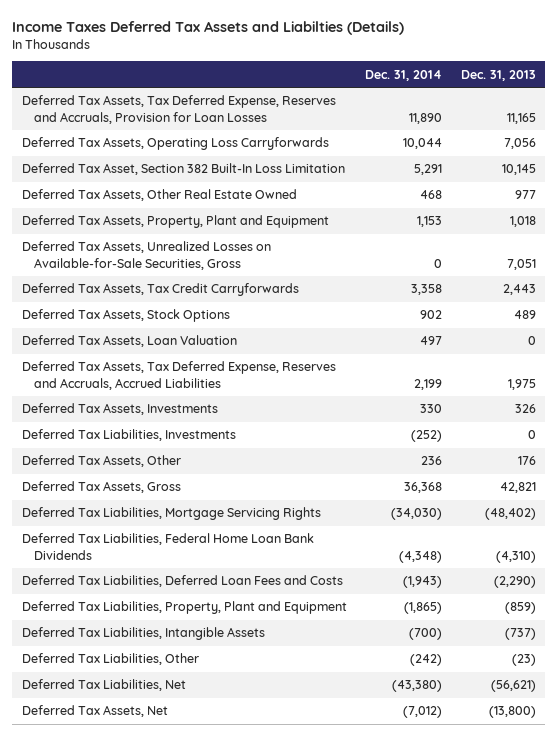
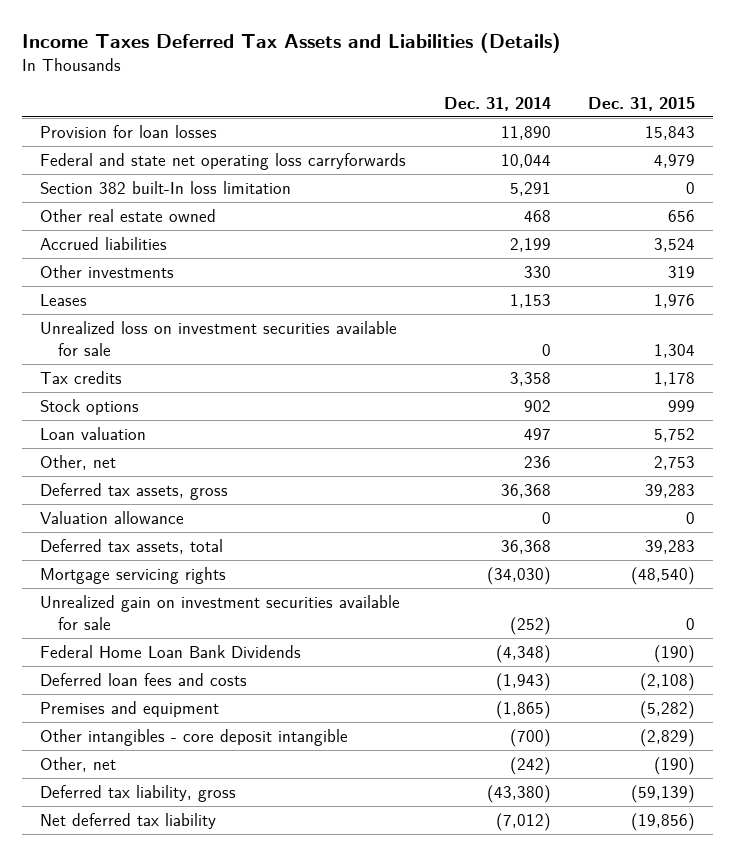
- Income Taxes Deferred Tax Assets and Liabilties (Details)
+ Income Taxes Deferred Tax Assets and Liabilities (Details)
- | Dec. 31, 2014 | Dec. 31, 2013
+ | Dec. 31, 2014 | Dec. 31, 2015
- Deferred Tax Assets, Tax Deferred Expense, Reserves and Accruals, Provision for Loan Losses | 11,890 | 11,165
- Deferred Tax Assets, Operating Loss Carryforwards | 10,044 | 7,056
- Deferred Tax Asset, Section 382 Built-In Loss Limitation | 5,291 | 10,145
- Deferred Tax Assets, Other Real Estate Owned | 468 | 977
- Deferred Tax Assets, Property, Plant and Equipment | 1,153 | 1,018
- Deferred Tax Assets, Unrealized Losses on Available-for-Sale Securities, Gross | 0 | 7,051
- Deferred Tax Assets, Tax Credit Carryforwards | 3,358 | 2,443
- Deferred Tax Assets, Stock Options | 902 | 489
- Deferred Tax Assets, Loan Valuation | 497 | 0
- Deferred Tax Assets, Tax Deferred Expense, Reserves and Accruals, Accrued Liabilities | 2,199 | 1,975
- Deferred Tax Assets, Investments | 330 | 326
- Deferred Tax Liabilities, Investments | (252) | 0
- Deferred Tax Assets, Other | 236 | 176
- Deferred Tax Assets, Gross | 36,368 | 42,821
- Deferred Tax Liabilities, Mortgage Servicing Rights | (34,030) | (48,402)
- Deferred Tax Liabilities, Federal Home Loan Bank Dividends | (4,348) | (4,310)
- Deferred Tax Liabilities, Deferred Loan Fees and Costs | (1,943) | (2,290)
- Deferred Tax Liabilities, Property, Plant and Equipment | (1,865) | (859)
- Deferred Tax Liabilities, Intangible Assets | (700) | (737)
- Deferred Tax Liabilities, Other | (242) | (23)
- Deferred Tax Liabilities, Net | (43,380) | (56,621)
- Deferred Tax Assets, Net | (7,012) | (13,800)
+ Provision for loan losses | 11,890 | 15,843
+ Federal and state net operating loss carryforwards | 10,044 | 4,979
+ Section 382 built-In loss limitation | 5,291 | 0
+ Other real estate owned | 468 | 656
+ Accrued liabilities | 2,199 | 3,524
+ Other investments | 330 | 319
+ Leases | 1,153 | 1,976
+ Unrealized loss on investment securities available for sale | 0 | 1,304
+ Tax credits | 3,358 | 1,178
+ Stock options | 902 | 999
+ Loan valuation | 497 | 5,752
+ Other, net | 236 | 2,753
+ Deferred tax assets, gross | 36,368 | 39,283
+ Valuation allowance | 0 | 0
+ Deferred tax assets, total | 36,368 | 39,283
+ Mortgage servicing rights | (34,030) | (48,540)
+ Unrealized gain on investment securities available for sale | (252) | 0
+ Federal Home Loan Bank Dividends | (4,348) | (190)
+ Deferred loan fees and costs | (1,943) | (2,108)
+ Premises and equipment | (1,865) | (5,282)
+ Other intangibles - core deposit intangible | (700) | (2,829)
+ Other, net | (242) | (190)
+ Deferred tax liability, gross | (43,380) | (59,139)
+ Net deferred tax liability | (7,012) | (19,856)

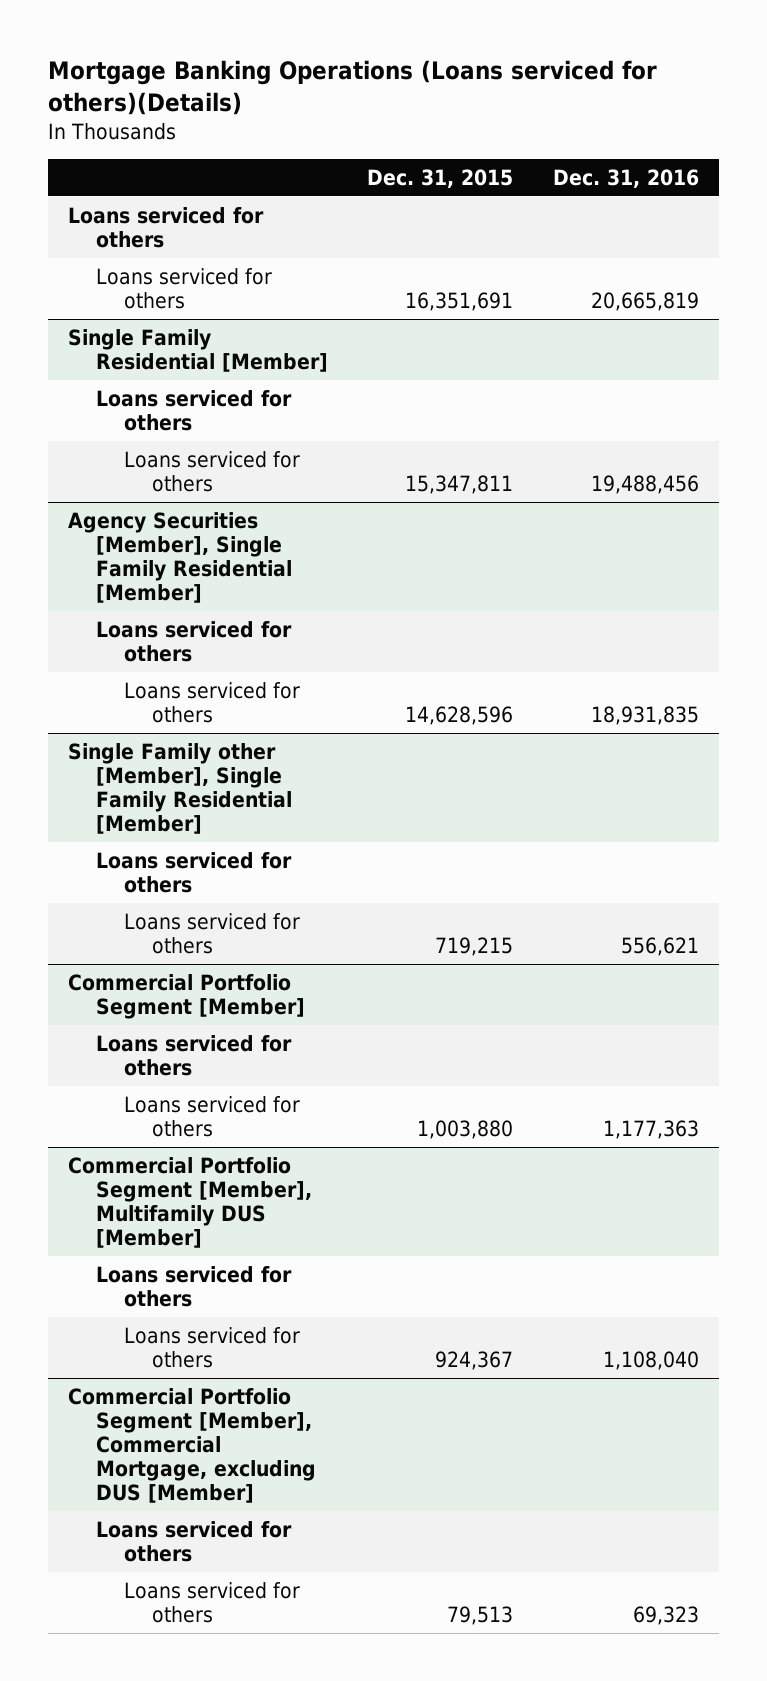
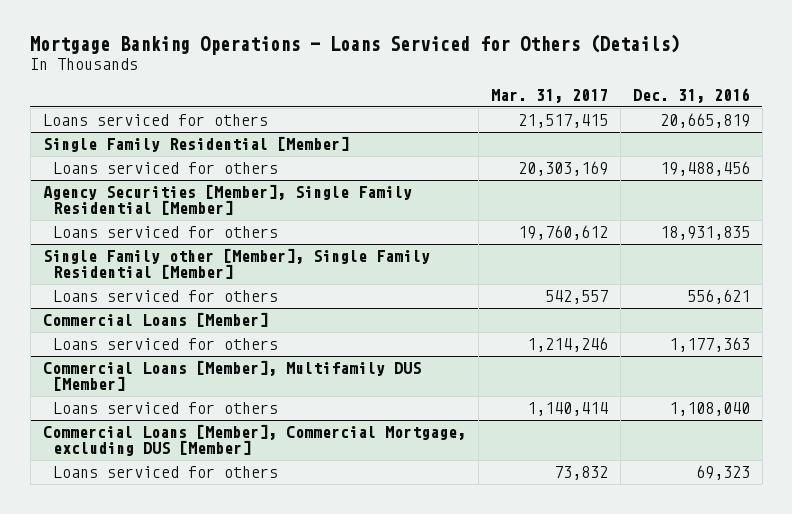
- Mortgage Banking Operations (Loans serviced for others)(Details)
+ Mortgage Banking Operations - Loans Serviced for Others (Details)
- | Dec. 31, 2015 | Dec. 31, 2016
+ | Mar. 31, 2017 | Dec. 31, 2016
- Loans serviced for others
@ Single Family Residential [Member]
- Loans serviced for others
@ Agency Securities [Member], Single Family Residential [Member]
- Loans serviced for others
@ Single Family other [Member], Single Family Residential [Member]
- Loans serviced for others
- Commercial Portfolio Segment [Member]
- Loans serviced for others
+ Commercial Loans [Member]
- Commercial Portfolio Segment [Member], Multifamily DUS [Member]
- Loans serviced for others
+ Commercial Loans [Member], Multifamily DUS [Member]
- Commercial Portfolio Segment [Member], Commercial Mortgage, excluding DUS [Member]
- Loans serviced for others
+ Commercial Loans [Member], Commercial Mortgage, excluding DUS [Member]

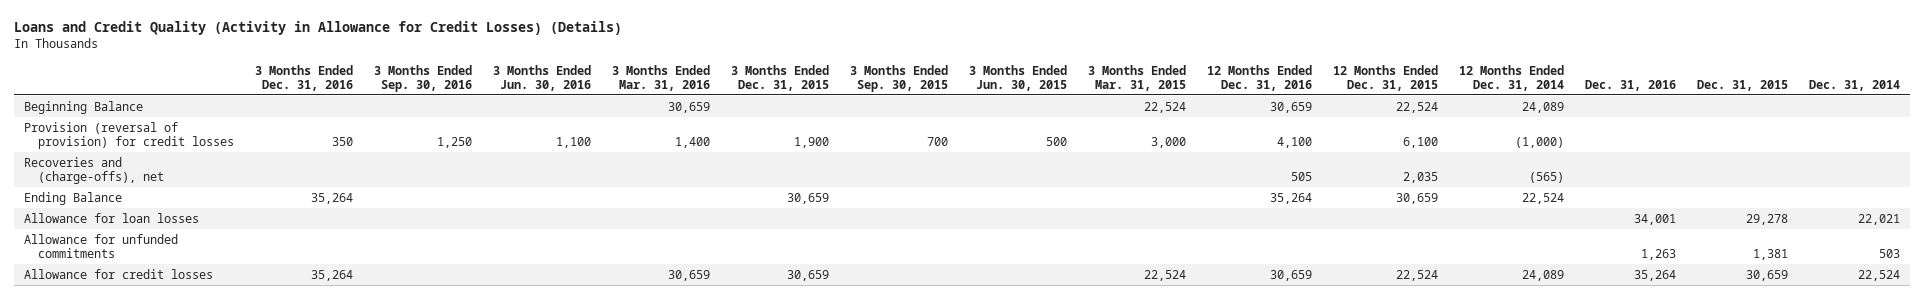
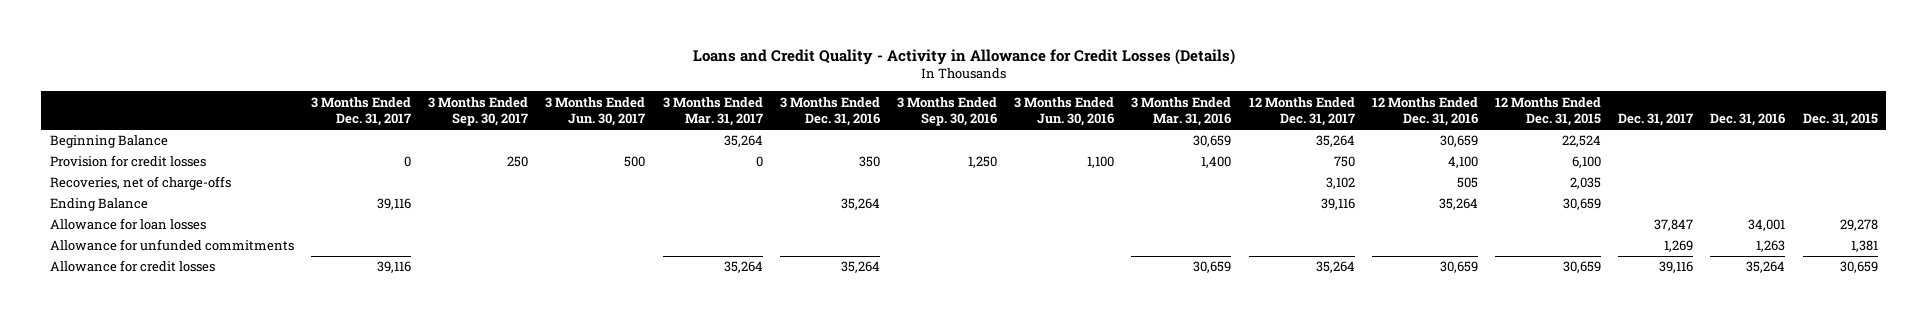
- Loans and Credit Quality (Activity in Allowance for Credit Losses) (Details)
+ Loans and Credit Quality - Activity in Allowance for Credit Losses (Details)
- | 3 Months Ended Dec. 31, 2016 | 3 Months Ended Sep. 30, 2016 | 3 Months Ended Jun. 30, 2016 | 3 Months Ended Mar. 31, 2016 | 3 Months Ended Dec. 31, 2015 | 3 Months Ended Sep. 30, 2015 | 3 Months Ended Jun. 30, 2015 | 3 Months Ended Mar. 31, 2015 | 12 Months Ended Dec. 31, 2016 | 12 Months Ended Dec. 31, 2015 | 12 Months Ended Dec. 31, 2014 | Dec. 31, 2016 | Dec. 31, 2015 | Dec. 31, 2014
+ | 3 Months Ended Dec. 31, 2017 | 3 Months Ended Sep. 30, 2017 | 3 Months Ended Jun. 30, 2017 | 3 Months Ended Mar. 31, 2017 | 3 Months Ended Dec. 31, 2016 | 3 Months Ended Sep. 30, 2016 | 3 Months Ended Jun. 30, 2016 | 3 Months Ended Mar. 31, 2016 | 12 Months Ended Dec. 31, 2017 | 12 Months Ended Dec. 31, 2016 | 12 Months Ended Dec. 31, 2015 | Dec. 31, 2017 | Dec. 31, 2016 | Dec. 31, 2015
- Provision (reversal of provision) for credit losses | 350 | 1,250 | 1,100 | 1,400 | 1,900 | 700 | 500 | 3,000 | 4,100 | 6,100 | (1,000) | | |
- Recoveries and (charge-offs), net | | | | | | | | | 505 | 2,035 | (565) | | |
+ Provision for credit losses | 0 | 250 | 500 | 0 | 350 | 1,250 | 1,100 | 1,400 | 750 | 4,100 | 6,100 | | |
+ Recoveries, net of charge-offs | | | | | | | | | 3,102 | 505 | 2,035 | | |
- Allowance for credit losses | 35,264 | | | 30,659 | 30,659 | | | 22,524 | 30,659 | 22,524 | 24,089 | 35,264 | 30,659 | 22,524
+ Allowance for credit losses | 39,116 | | | 35,264 | 35,264 | | | 30,659 | 35,264 | 30,659 | 30,659 | 39,116 | 35,264 | 30,659

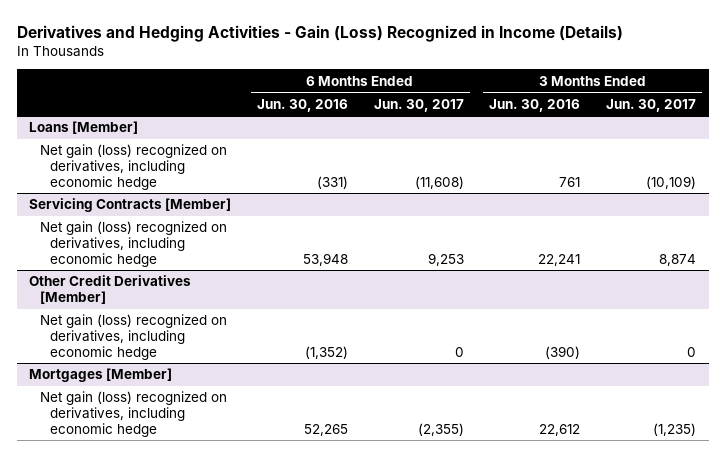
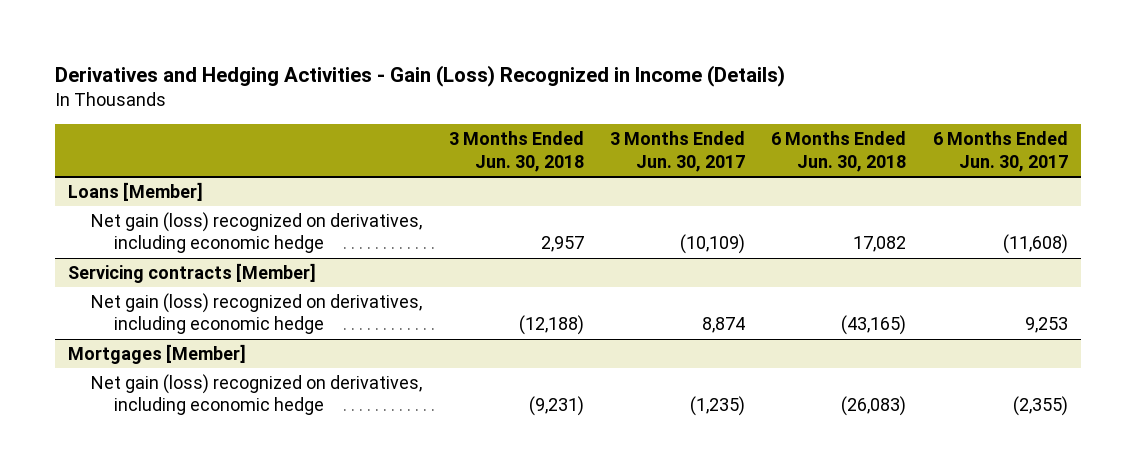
- | 6 Months Ended Jun. 30, 2016 | 6 Months Ended Jun. 30, 2017 | 3 Months Ended Jun. 30, 2016 | 3 Months Ended Jun. 30, 2017
+ | 3 Months Ended Jun. 30, 2018 | 3 Months Ended Jun. 30, 2017 | 6 Months Ended Jun. 30, 2018 | 6 Months Ended Jun. 30, 2017
- Servicing Contracts [Member]
+ Servicing contracts [Member]
- Other Credit Derivatives [Member]
- Net gain (loss) recognized on derivatives, including economic hedge | (1,352) | 0 | (390) | 0

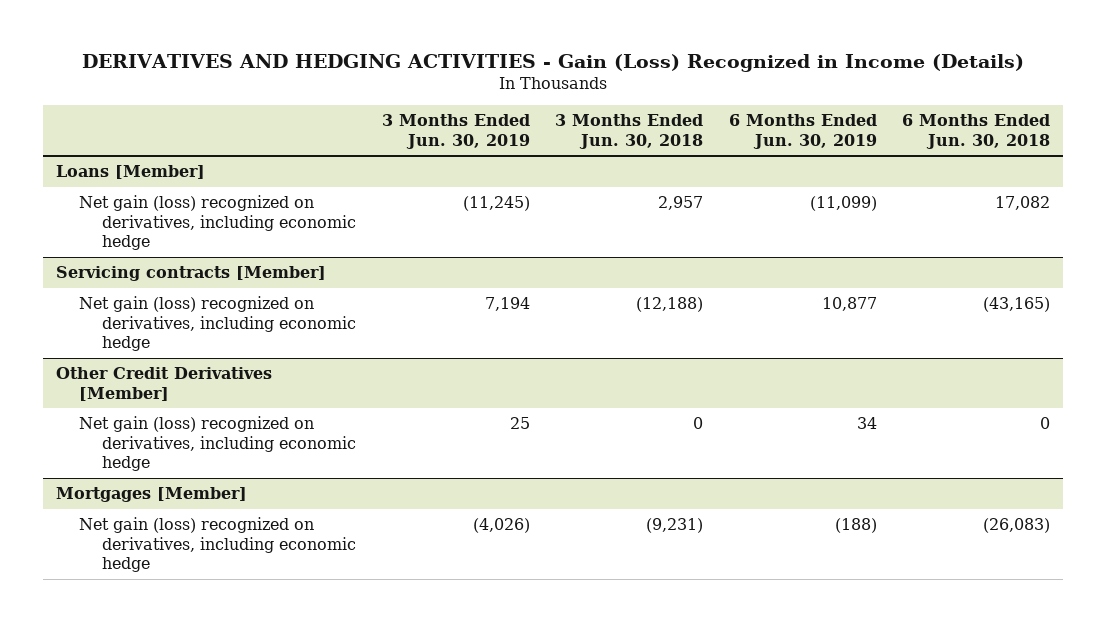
- Derivatives and Hedging Activities - Gain (Loss) Recognized in Income (Details)
+ DERIVATIVES AND HEDGING ACTIVITIES - Gain (Loss) Recognized in Income (Details)
- | 3 Months Ended Jun. 30, 2018 | 3 Months Ended Jun. 30, 2017 | 6 Months Ended Jun. 30, 2018 | 6 Months Ended Jun. 30, 2017
+ | 3 Months Ended Jun. 30, 2019 | 3 Months Ended Jun. 30, 2018 | 6 Months Ended Jun. 30, 2019 | 6 Months Ended Jun. 30, 2018
+ Other Credit Derivatives [Member]
+ Net gain (loss) recognized on derivatives, including economic hedge | 25 | 0 | 34 | 0

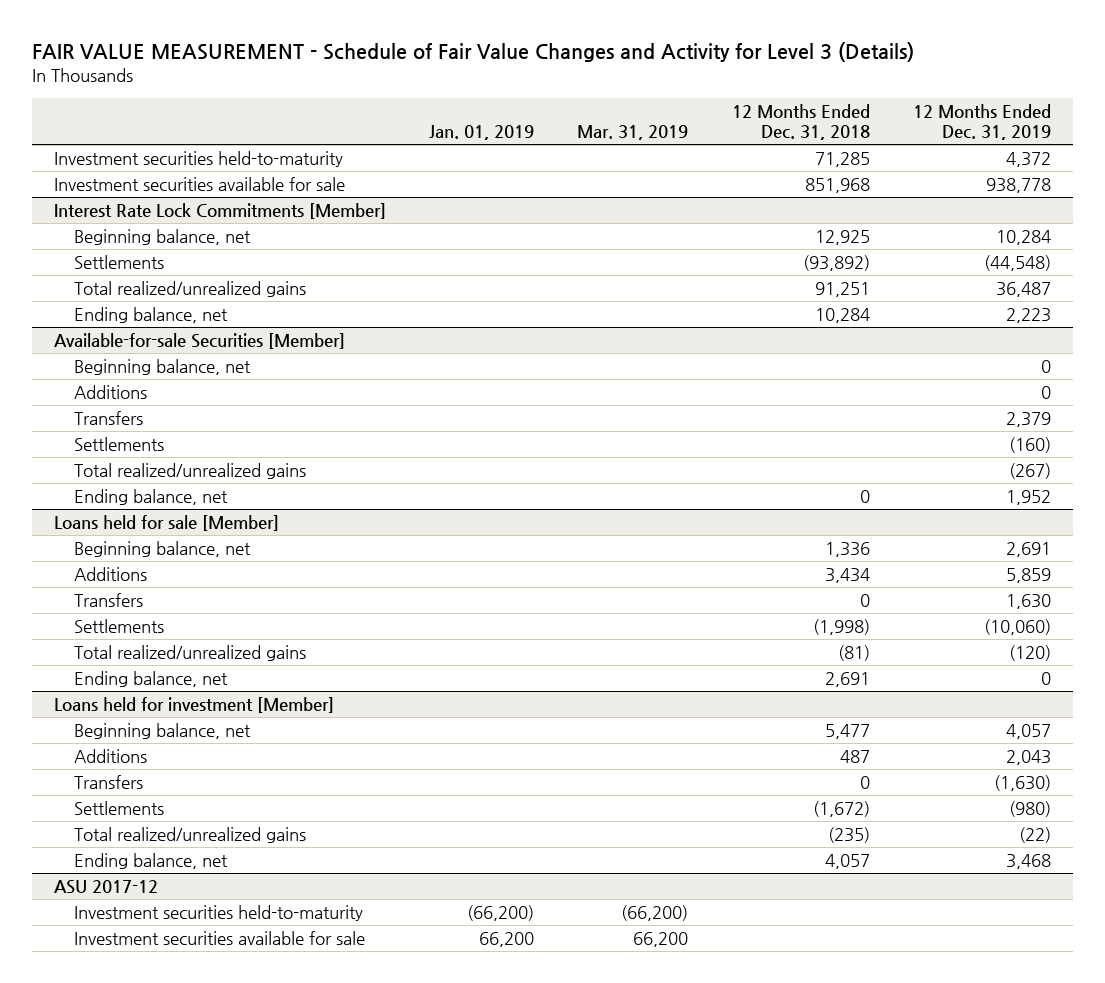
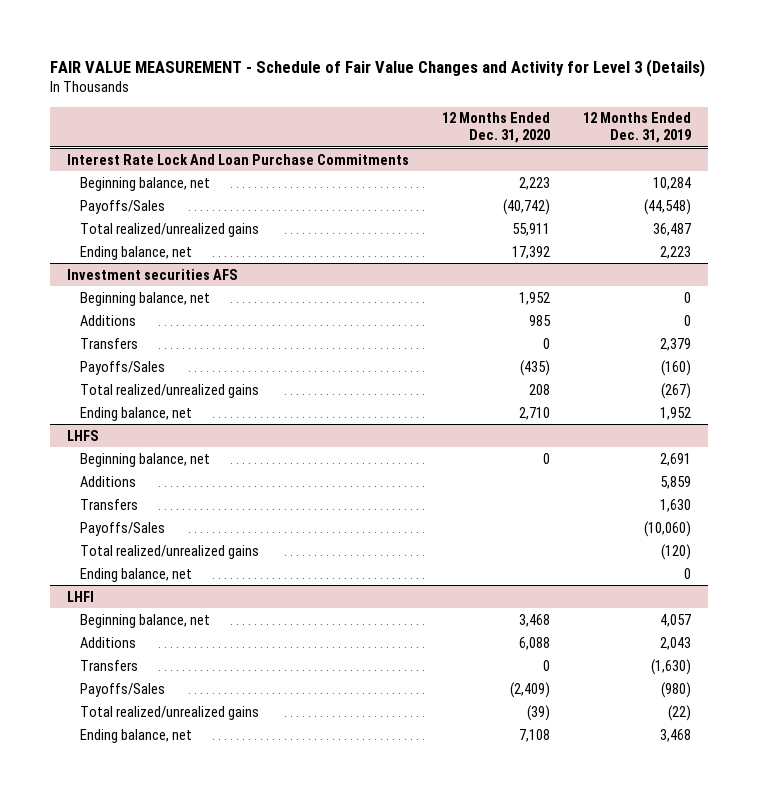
- | Jan. 01, 2019 | Mar. 31, 2019 | 12 Months Ended Dec. 31, 2018 | 12 Months Ended Dec. 31, 2019
+ | 12 Months Ended Dec. 31, 2020 | 12 Months Ended Dec. 31, 2019
- Investment securities held-to-maturity | | | 71,285 | 4,372
- Investment securities available for sale | | | 851,968 | 938,778
- Interest Rate Lock Commitments [Member]
+ Interest Rate Lock And Loan Purchase Commitments
- Settlements | | | (93,892) | (44,548)
+ Payoffs/Sales | (40,742) | (44,548)
- Available-for-sale Securities [Member]
+ Investment securities AFS
- Settlements | | | | (160)
+ Payoffs/Sales | (435) | (160)
- Loans held for sale [Member]
+ LHFS
- Settlements | | | (1,998) | (10,060)
+ Payoffs/Sales | | (10,060)
- Loans held for investment [Member]
+ LHFI
- Settlements | | | (1,672) | (980)
+ Payoffs/Sales | (2,409) | (980)
- ASU 2017-12
- Investment securities held-to-maturity | (66,200) | (66,200) | |
- Investment securities available for sale | 66,200 | 66,200 | |

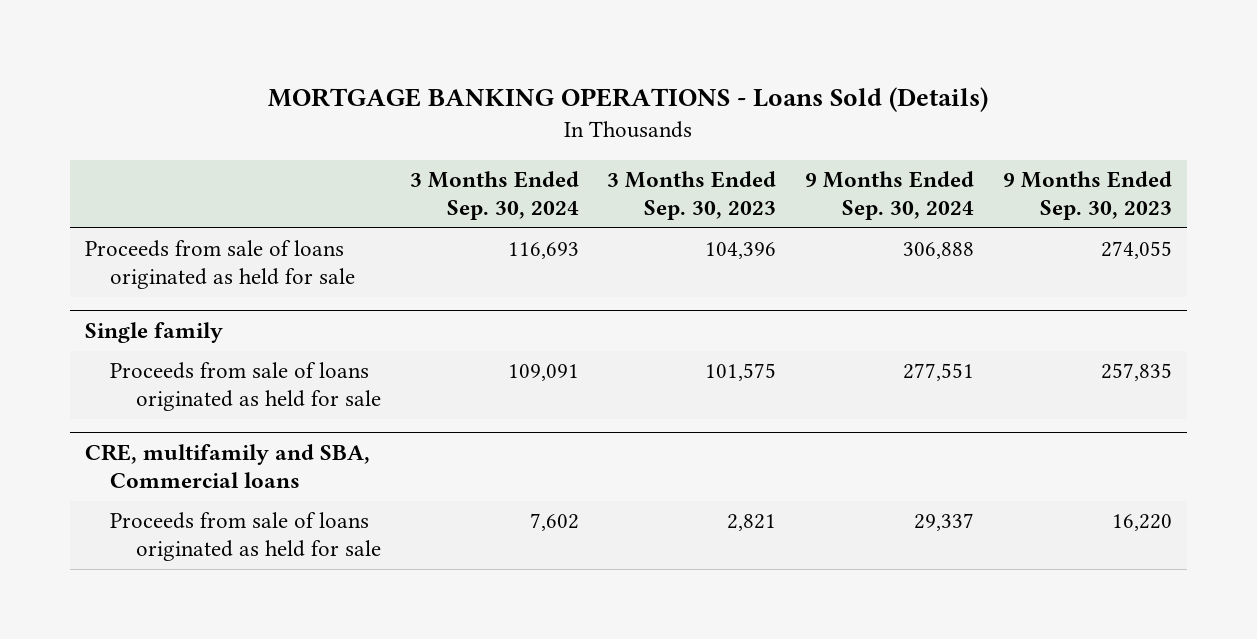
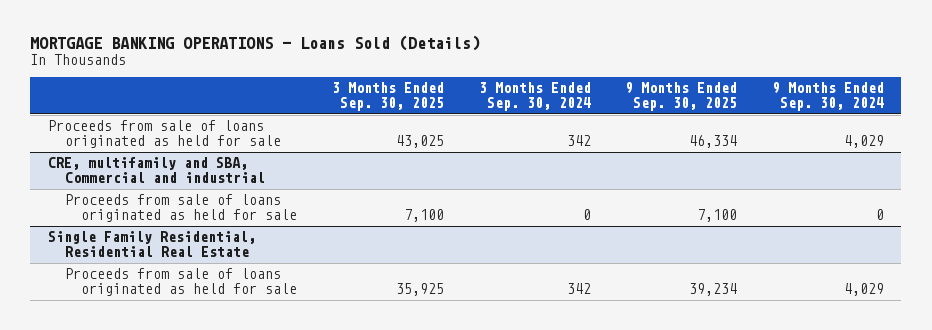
- | 3 Months Ended Sep. 30, 2024 | 3 Months Ended Sep. 30, 2023 | 9 Months Ended Sep. 30, 2024 | 9 Months Ended Sep. 30, 2023
+ | 3 Months Ended Sep. 30, 2025 | 3 Months Ended Sep. 30, 2024 | 9 Months Ended Sep. 30, 2025 | 9 Months Ended Sep. 30, 2024
- Proceeds from sale of loans originated as held for sale | 116,693 | 104,396 | 306,888 | 274,055
- Single family
- Proceeds from sale of loans originated as held for sale | 109,091 | 101,575 | 277,551 | 257,835
- CRE, multifamily and SBA, Commercial loans
- Proceeds from sale of loans originated as held for sale | 7,602 | 2,821 | 29,337 | 16,220
+ Proceeds from sale of loans originated as held for sale | 43,025 | 342 | 46,334 | 4,029
+ CRE, multifamily and SBA, Commercial and industrial
+ Proceeds from sale of loans originated as held for sale | 7,100 | 0 | 7,100 | 0
+ Single Family Residential, Residential Real Estate
+ Proceeds from sale of loans originated as held for sale | 35,925 | 342 | 39,234 | 4,029

